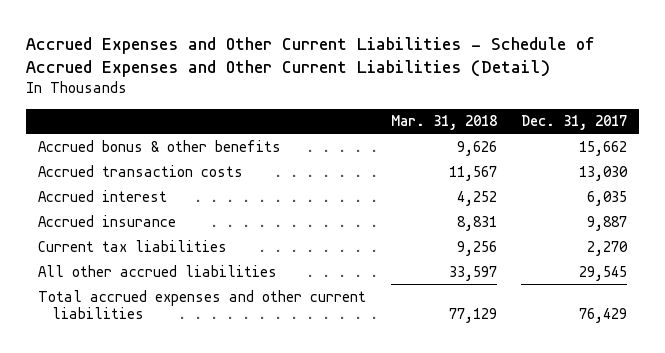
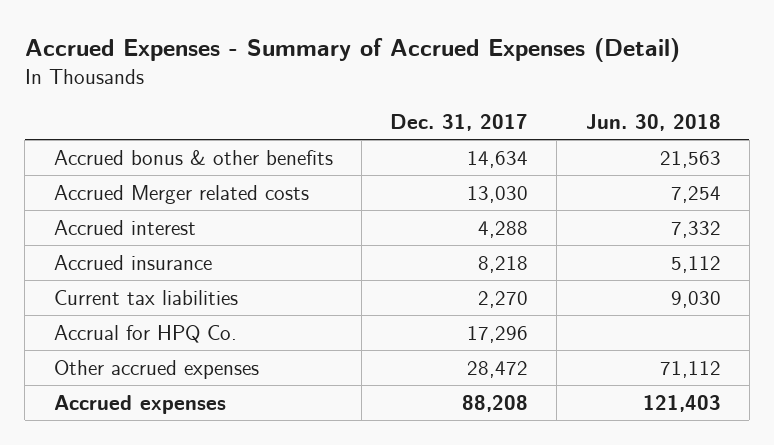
- Accrued Expenses and Other Current Liabilities - Schedule of Accrued Expenses and Other Current Liabilities (Detail)
+ Accrued Expenses - Summary of Accrued Expenses (Detail)
- | Mar. 31, 2018 | Dec. 31, 2017
+ | Dec. 31, 2017 | Jun. 30, 2018
- Accrued bonus & other benefits | 9,626 | 15,662
- Accrued transaction costs | 11,567 | 13,030
- Accrued interest | 4,252 | 6,035
- Accrued insurance | 8,831 | 9,887
+ Accrued bonus & other benefits | 14,634 | 21,563
+ Accrued Merger related costs | 13,030 | 7,254
+ Accrued interest | 4,288 | 7,332
+ Accrued insurance | 8,218 | 5,112
- All other accrued liabilities | 33,597 | 29,545
- Total accrued expenses and other current liabilities | 77,129 | 76,429
+ Accrual for HPQ Co. | 17,296 |
+ Other accrued expenses | 28,472 | 71,112
+ Accrued expenses | 88,208 | 121,403

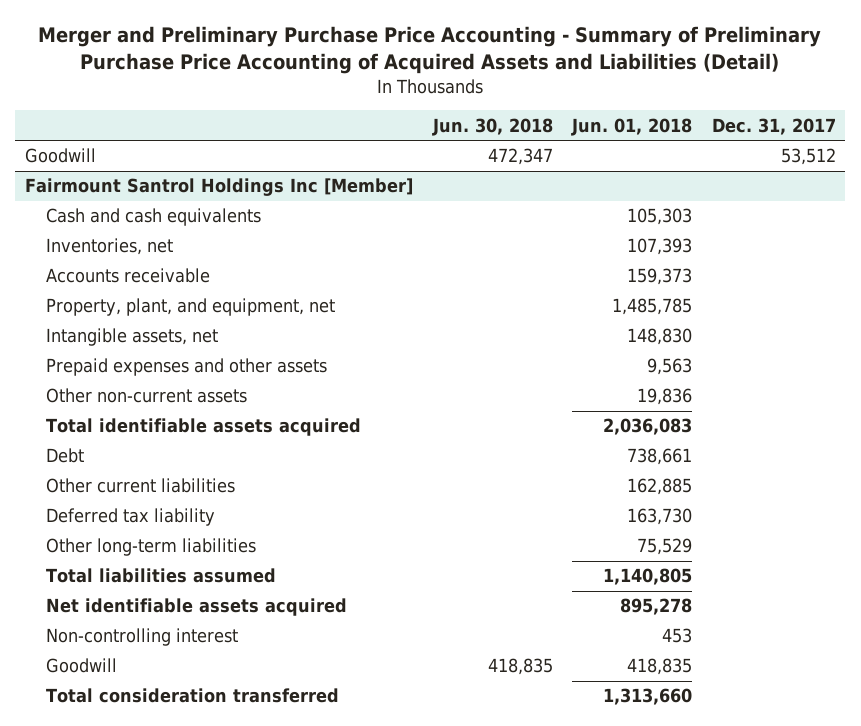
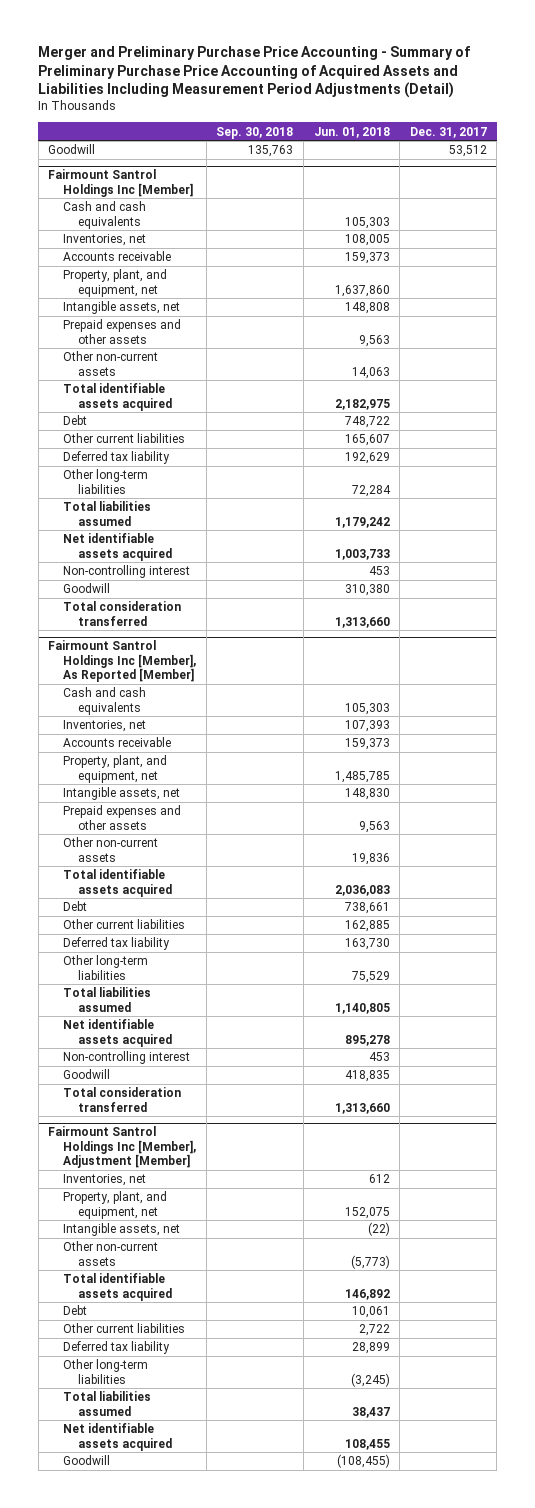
- Merger and Preliminary Purchase Price Accounting - Summary of Preliminary Purchase Price Accounting of Acquired Assets and Liabilities (Detail)
+ Merger and Preliminary Purchase Price Accounting - Summary of Preliminary Purchase Price Accounting of Acquired Assets and Liabilities Including Measurement Period Adjustments (Detail)
- | Jun. 30, 2018 | Jun. 01, 2018 | Dec. 31, 2017
+ | Sep. 30, 2018 | Jun. 01, 2018 | Dec. 31, 2017
@ Fairmount Santrol Holdings Inc [Member]
+ Inventories, net | | 108,005 |
+ Accounts receivable | | 159,373 |
+ Property, plant, and equipment, net | | 1,637,860 |
+ Intangible assets, net | | 148,808 |
+ Prepaid expenses and other assets | | 9,563 |
+ Other non-current assets | | 14,063 |
+ Total identifiable assets acquired | | 2,182,975 |
+ Debt | | 748,722 |
+ Other current liabilities | | 165,607 |
+ Deferred tax liability | | 192,629 |
+ Other long-term liabilities | | 72,284 |
+ Total liabilities assumed | | 1,179,242 |
+ Net identifiable assets acquired | | 1,003,733 |
+ Non-controlling interest | | 453 |
+ Goodwill | | 310,380 |
+ Total consideration transferred | | 1,313,660 |
+ Fairmount Santrol Holdings Inc [Member], As Reported [Member]
+ Cash and cash equivalents | | 105,303 |
+ Fairmount Santrol Holdings Inc [Member], Adjustment [Member]
+ Inventories, net | | 612 |
+ Property, plant, and equipment, net | | 152,075 |
+ Intangible assets, net | | (22) |
+ Other non-current assets | | (5,773) |
+ Total identifiable assets acquired | | 146,892 |
+ Debt | | 10,061 |
+ Other current liabilities | | 2,722 |
+ Deferred tax liability | | 28,899 |
+ Other long-term liabilities | | (3,245) |
+ Total liabilities assumed | | 38,437 |
+ Net identifiable assets acquired | | 108,455 |
+ Goodwill | | (108,455) |

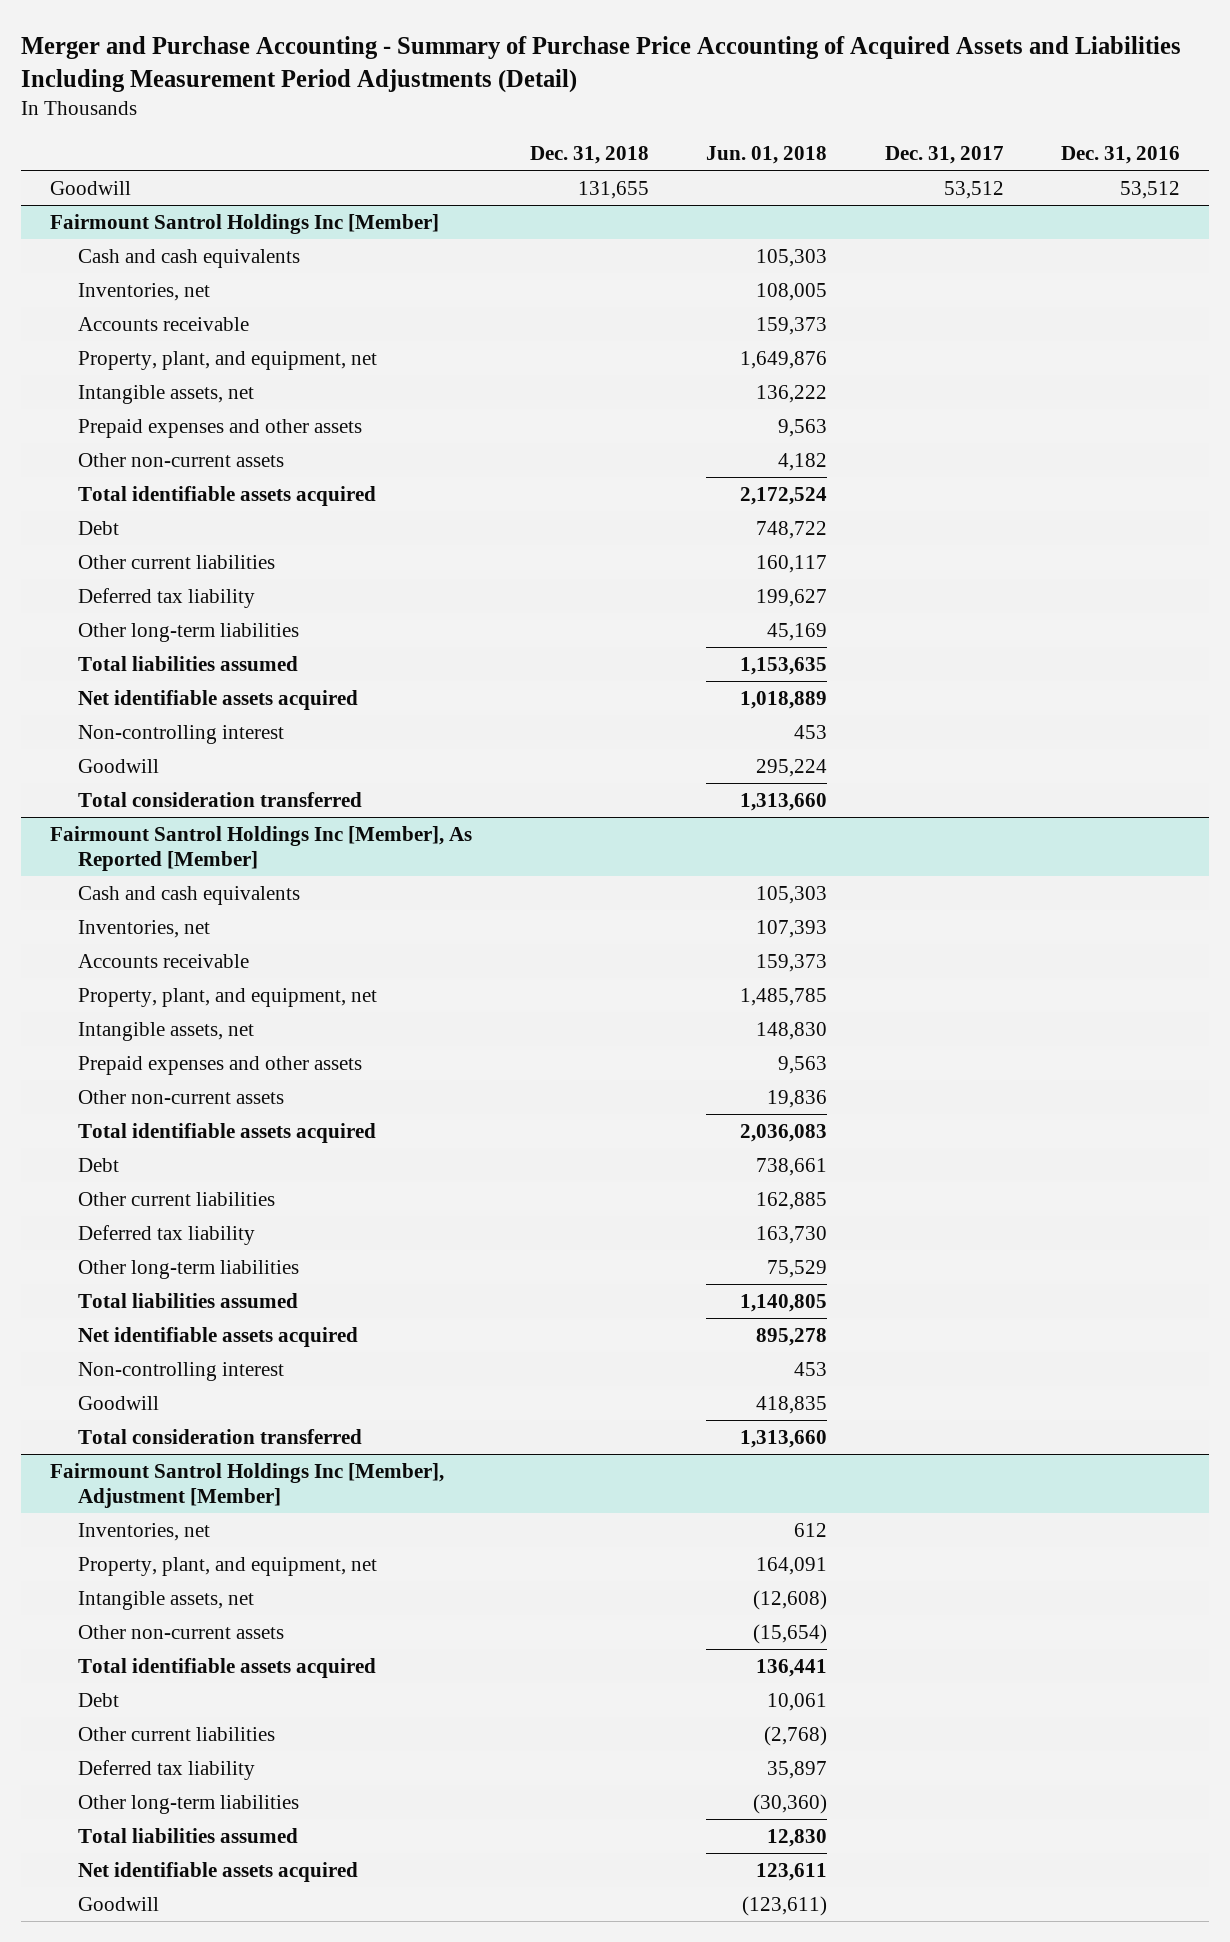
- Merger and Preliminary Purchase Price Accounting - Summary of Preliminary Purchase Price Accounting of Acquired Assets and Liabilities Including Measurement Period Adjustments (Detail)
+ Merger and Purchase Accounting - Summary of Purchase Price Accounting of Acquired Assets and Liabilities Including Measurement Period Adjustments (Detail)
- | Sep. 30, 2018 | Jun. 01, 2018 | Dec. 31, 2017
+ | Dec. 31, 2018 | Jun. 01, 2018 | Dec. 31, 2017 | Dec. 31, 2016
@ Fairmount Santrol Holdings Inc [Member]
- Property, plant, and equipment, net | | 1,637,860 |
- Intangible assets, net | | 148,808 |
+ Property, plant, and equipment, net | | 1,649,876 | |
+ Intangible assets, net | | 136,222 | |
- Other non-current assets | | 14,063 |
- Total identifiable assets acquired | | 2,182,975 |
+ Other non-current assets | | 4,182 | |
+ Total identifiable assets acquired | | 2,172,524 | |
- Other current liabilities | | 165,607 |
- Deferred tax liability | | 192,629 |
- Other long-term liabilities | | 72,284 |
- Total liabilities assumed | | 1,179,242 |
- Net identifiable assets acquired | | 1,003,733 |
+ Other current liabilities | | 160,117 | |
+ Deferred tax liability | | 199,627 | |
+ Other long-term liabilities | | 45,169 | |
+ Total liabilities assumed | | 1,153,635 | |
+ Net identifiable assets acquired | | 1,018,889 | |
- Goodwill | | 310,380 |
+ Goodwill | | 295,224 | |
@ Fairmount Santrol Holdings Inc [Member], Adjustment [Member]
- Property, plant, and equipment, net | | 152,075 |
- Intangible assets, net | | (22) |
- Other non-current assets | | (5,773) |
- Total identifiable assets acquired | | 146,892 |
+ Property, plant, and equipment, net | | 164,091 | |
+ Intangible assets, net | | (12,608) | |
+ Other non-current assets | | (15,654) | |
+ Total identifiable assets acquired | | 136,441 | |
- Other current liabilities | | 2,722 |
- Deferred tax liability | | 28,899 |
- Other long-term liabilities | | (3,245) |
- Total liabilities assumed | | 38,437 |
- Net identifiable assets acquired | | 108,455 |
- Goodwill | | (108,455) |
+ Other current liabilities | | (2,768) | |
+ Deferred tax liability | | 35,897 | |
+ Other long-term liabilities | | (30,360) | |
+ Total liabilities assumed | | 12,830 | |
+ Net identifiable assets acquired | | 123,611 | |
+ Goodwill | | (123,611) | |

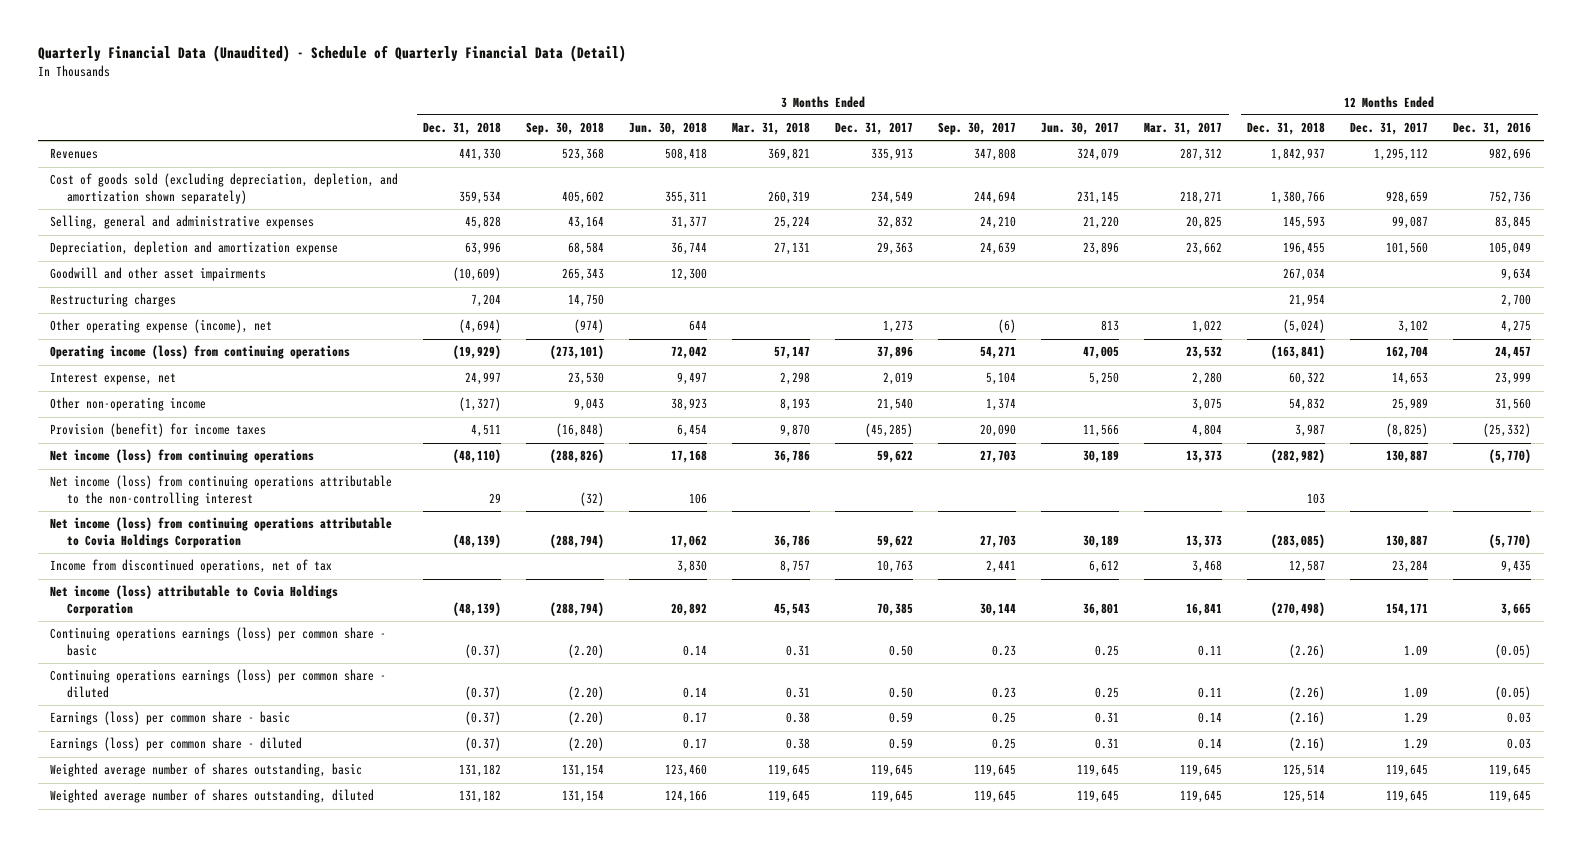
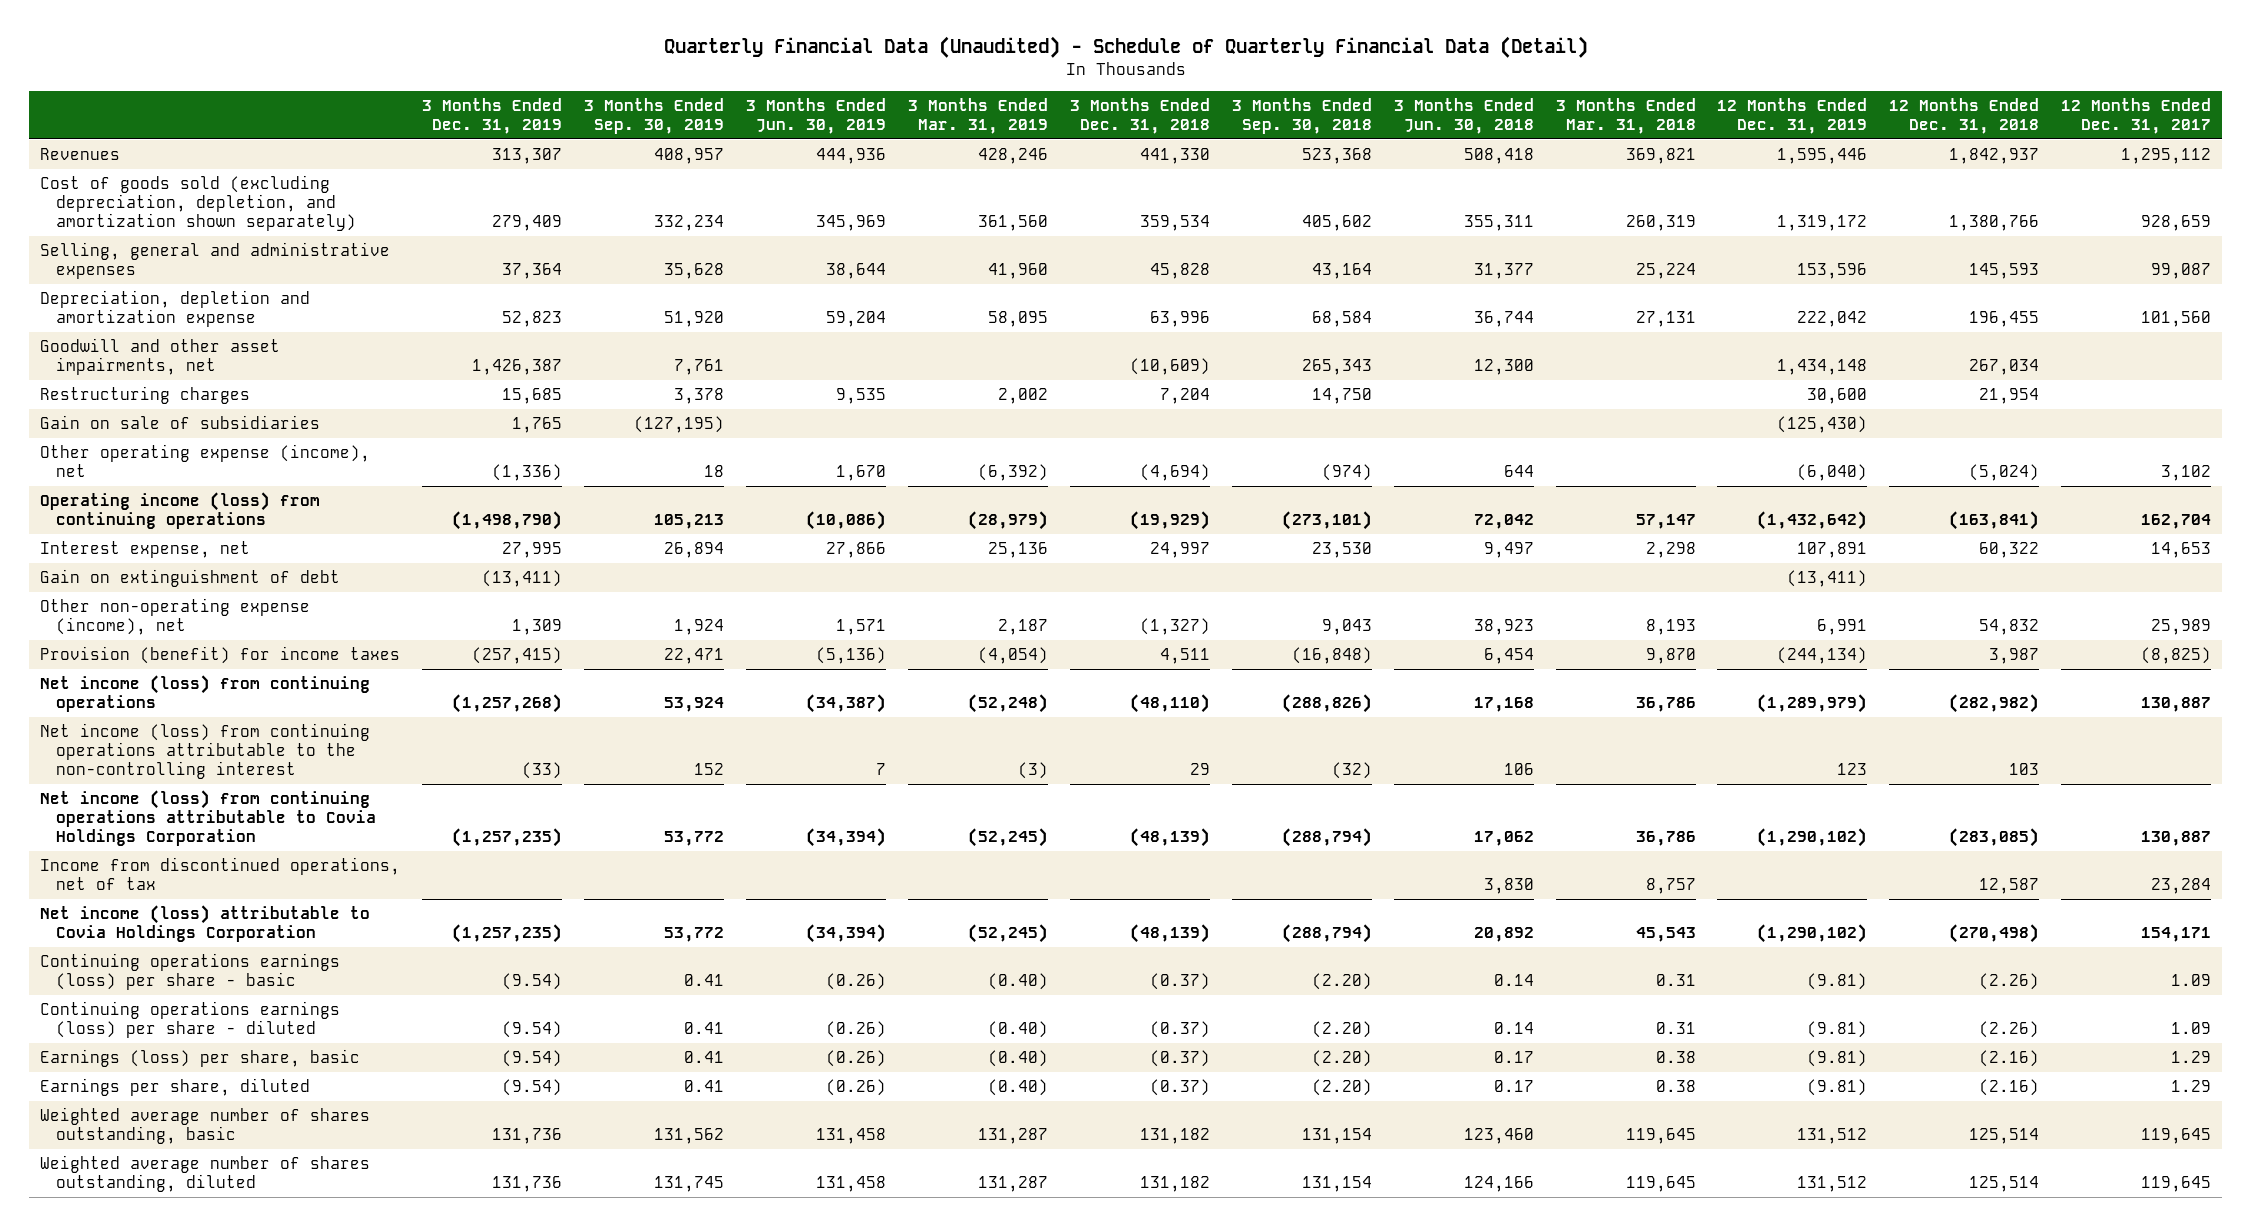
- | 3 Months Ended Dec. 31, 2018 | 3 Months Ended Sep. 30, 2018 | 3 Months Ended Jun. 30, 2018 | 3 Months Ended Mar. 31, 2018 | 3 Months Ended Dec. 31, 2017 | 3 Months Ended Sep. 30, 2017 | 3 Months Ended Jun. 30, 2017 | 3 Months Ended Mar. 31, 2017 | 12 Months Ended Dec. 31, 2018 | 12 Months Ended Dec. 31, 2017 | 12 Months Ended Dec. 31, 2016
+ | 3 Months Ended Dec. 31, 2019 | 3 Months Ended Sep. 30, 2019 | 3 Months Ended Jun. 30, 2019 | 3 Months Ended Mar. 31, 2019 | 3 Months Ended Dec. 31, 2018 | 3 Months Ended Sep. 30, 2018 | 3 Months Ended Jun. 30, 2018 | 3 Months Ended Mar. 31, 2018 | 12 Months Ended Dec. 31, 2019 | 12 Months Ended Dec. 31, 2018 | 12 Months Ended Dec. 31, 2017
- Goodwill and other asset impairments | (10,609) | 265,343 | 12,300 | | | | | | 267,034 | | 9,634
+ Goodwill and other asset impairments, net | 1,426,387 | 7,761 | | | (10,609) | 265,343 | 12,300 | | 1,434,148 | 267,034 |
+ Gain on sale of subsidiaries | 1,765 | (127,195) | | | | | | | (125,430) | |
- Other non-operating income | (1,327) | 9,043 | 38,923 | 8,193 | 21,540 | 1,374 | | 3,075 | 54,832 | 25,989 | 31,560
+ Gain on extinguishment of debt | (13,411) | | | | | | | | (13,411) | |
+ Other non-operating expense (income), net | 1,309 | 1,924 | 1,571 | 2,187 | (1,327) | 9,043 | 38,923 | 8,193 | 6,991 | 54,832 | 25,989
- Continuing operations earnings (loss) per common share - basic | (0.37) | (2.20) | 0.14 | 0.31 | 0.50 | 0.23 | 0.25 | 0.11 | (2.26) | 1.09 | (0.05)
- Continuing operations earnings (loss) per common share - diluted | (0.37) | (2.20) | 0.14 | 0.31 | 0.50 | 0.23 | 0.25 | 0.11 | (2.26) | 1.09 | (0.05)
- Earnings (loss) per common share - basic | (0.37) | (2.20) | 0.17 | 0.38 | 0.59 | 0.25 | 0.31 | 0.14 | (2.16) | 1.29 | 0.03
- Earnings (loss) per common share - diluted | (0.37) | (2.20) | 0.17 | 0.38 | 0.59 | 0.25 | 0.31 | 0.14 | (2.16) | 1.29 | 0.03
+ Continuing operations earnings (loss) per share - basic | (9.54) | 0.41 | (0.26) | (0.40) | (0.37) | (2.20) | 0.14 | 0.31 | (9.81) | (2.26) | 1.09
+ Continuing operations earnings (loss) per share - diluted | (9.54) | 0.41 | (0.26) | (0.40) | (0.37) | (2.20) | 0.14 | 0.31 | (9.81) | (2.26) | 1.09
+ Earnings (loss) per share, basic | (9.54) | 0.41 | (0.26) | (0.40) | (0.37) | (2.20) | 0.17 | 0.38 | (9.81) | (2.16) | 1.29
+ Earnings per share, diluted | (9.54) | 0.41 | (0.26) | (0.40) | (0.37) | (2.20) | 0.17 | 0.38 | (9.81) | (2.16) | 1.29

